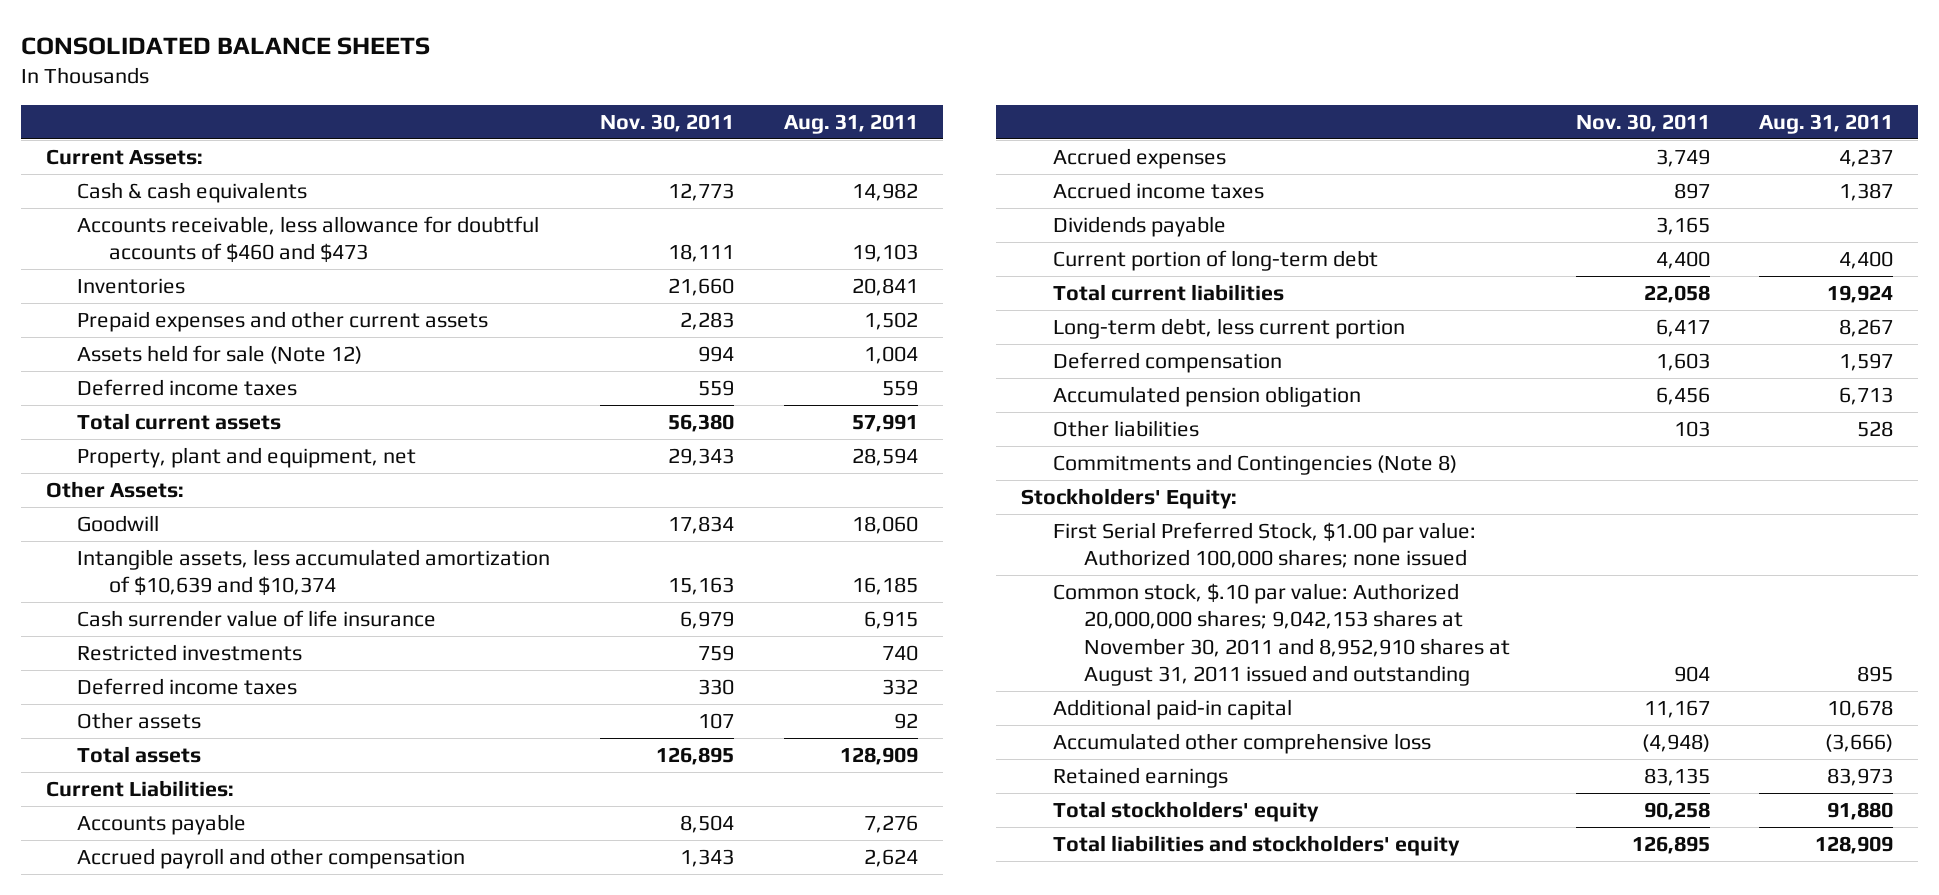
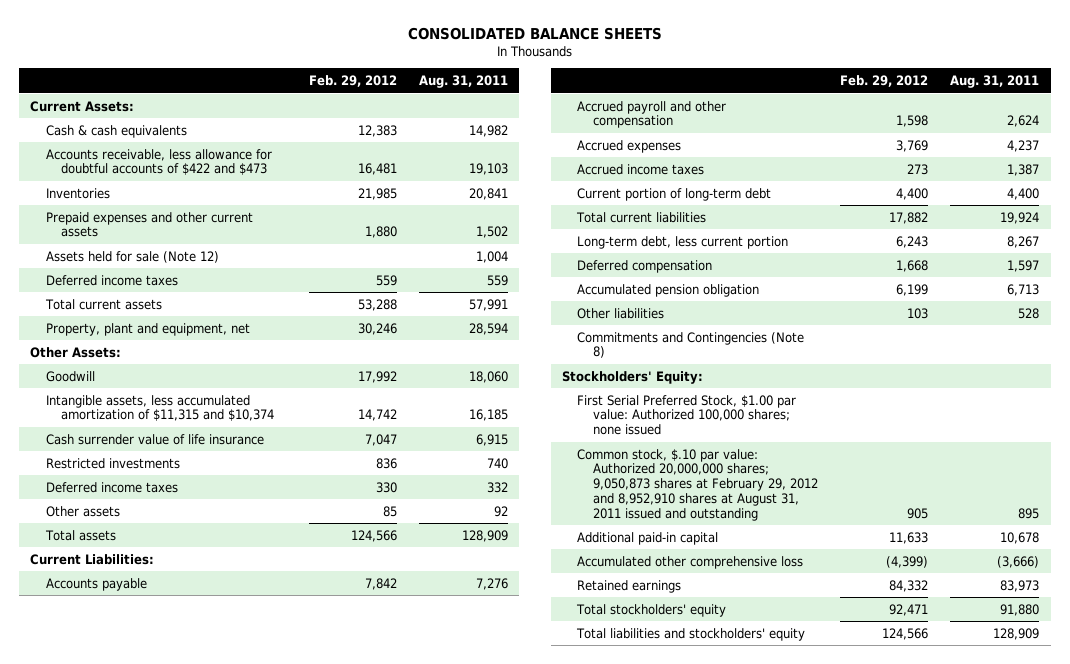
- | Nov. 30, 2011 | Aug. 31, 2011
+ | Feb. 29, 2012 | Aug. 31, 2011
- Accounts receivable, less allowance for doubtful accounts of $460 and $473 | 18,111 | 19,103
+ Accounts receivable, less allowance for doubtful accounts of $422 and $473 | 16,481 | 19,103
- Intangible assets, less accumulated amortization of $10,639 and $10,374 | 15,163 | 16,185
+ Intangible assets, less accumulated amortization of $11,315 and $10,374 | 14,742 | 16,185
- Dividends payable | 3,165 |
- Common stock, $.10 par value: Authorized 20,000,000 shares; 9,042,153 shares at November 30, 2011 and 8,952,910 shares at August 31, 2011 issued and outstanding | 904 | 895
+ Common stock, $.10 par value: Authorized 20,000,000 shares; 9,050,873 shares at February 29, 2012 and 8,952,910 shares at August 31, 2011 issued and outstanding | 905 | 895

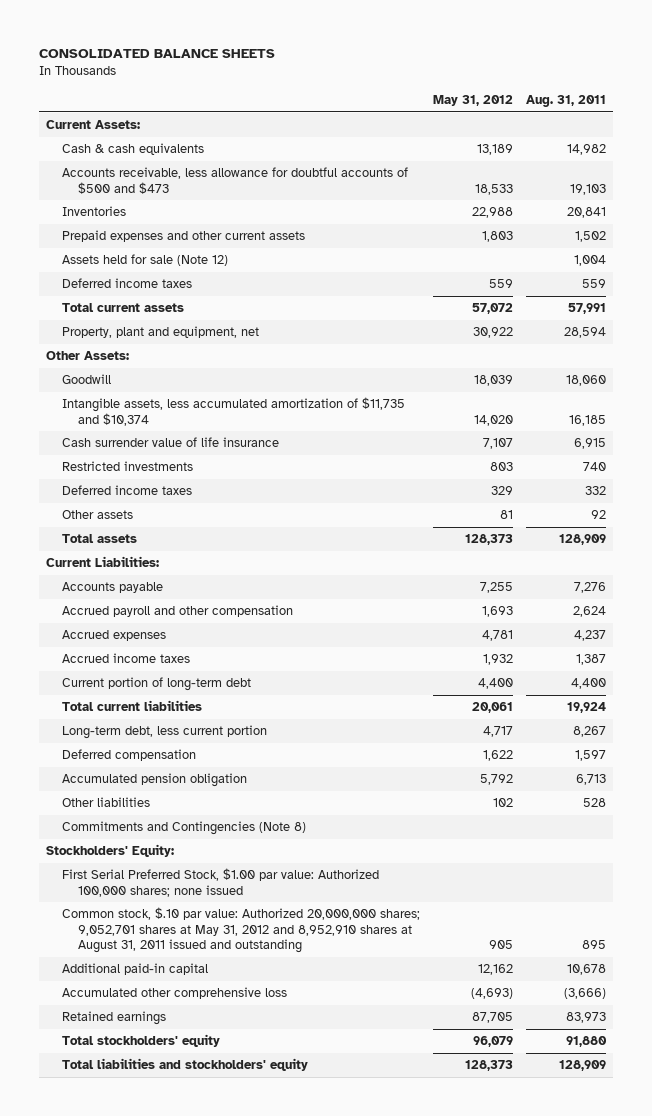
- | Feb. 29, 2012 | Aug. 31, 2011
+ | May 31, 2012 | Aug. 31, 2011
- Accounts receivable, less allowance for doubtful accounts of $422 and $473 | 16,481 | 19,103
+ Accounts receivable, less allowance for doubtful accounts of $500 and $473 | 18,533 | 19,103
- Intangible assets, less accumulated amortization of $11,315 and $10,374 | 14,742 | 16,185
+ Intangible assets, less accumulated amortization of $11,735 and $10,374 | 14,020 | 16,185
- Common stock, $.10 par value: Authorized 20,000,000 shares; 9,050,873 shares at February 29, 2012 and 8,952,910 shares at August 31, 2011 issued and outstanding | 905 | 895
+ Common stock, $.10 par value: Authorized 20,000,000 shares; 9,052,701 shares at May 31, 2012 and 8,952,910 shares at August 31, 2011 issued and outstanding | 905 | 895

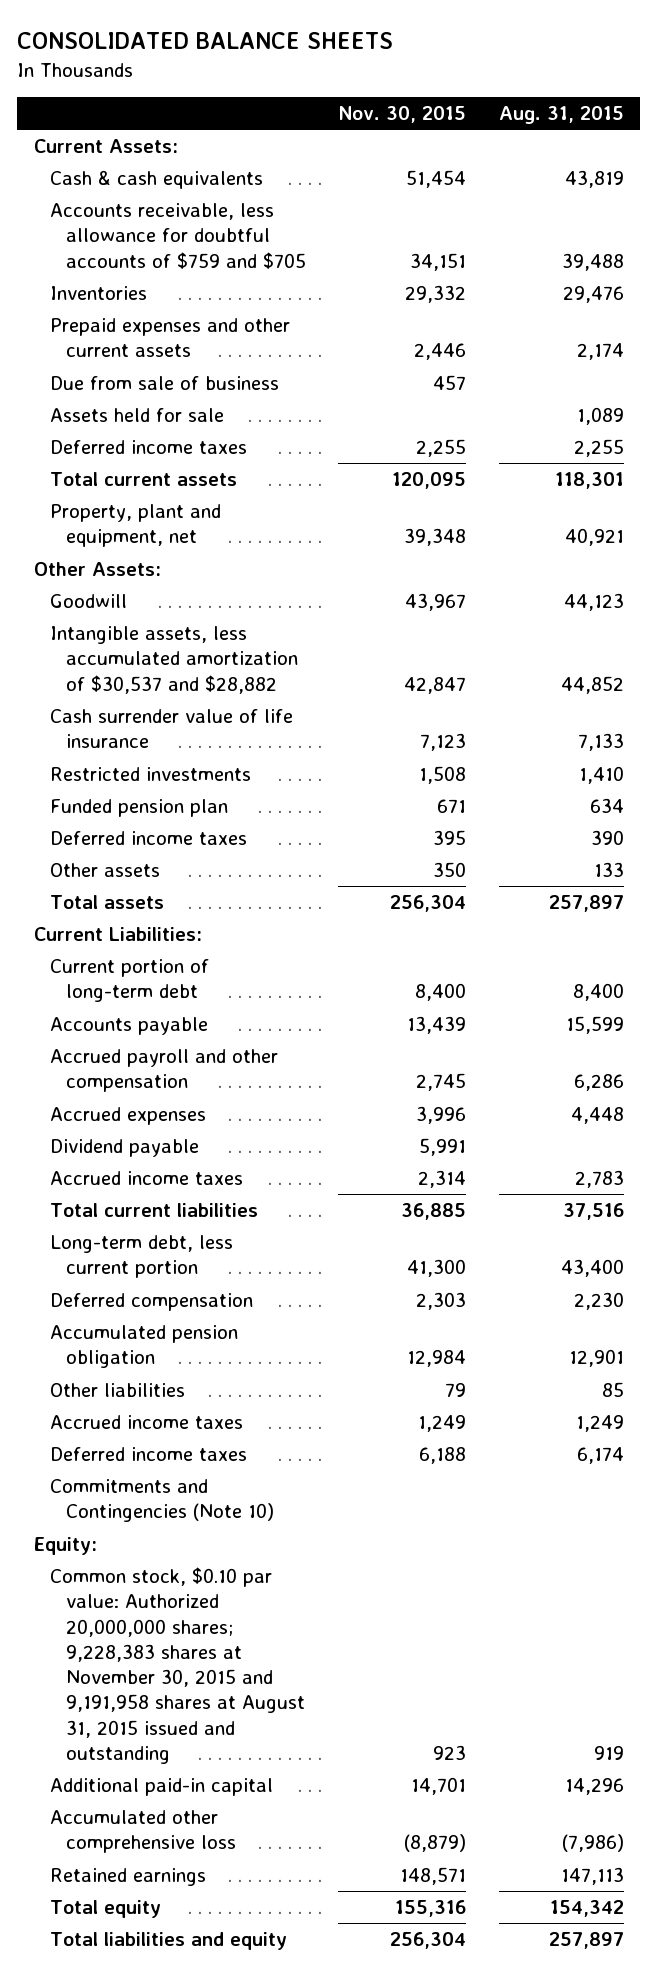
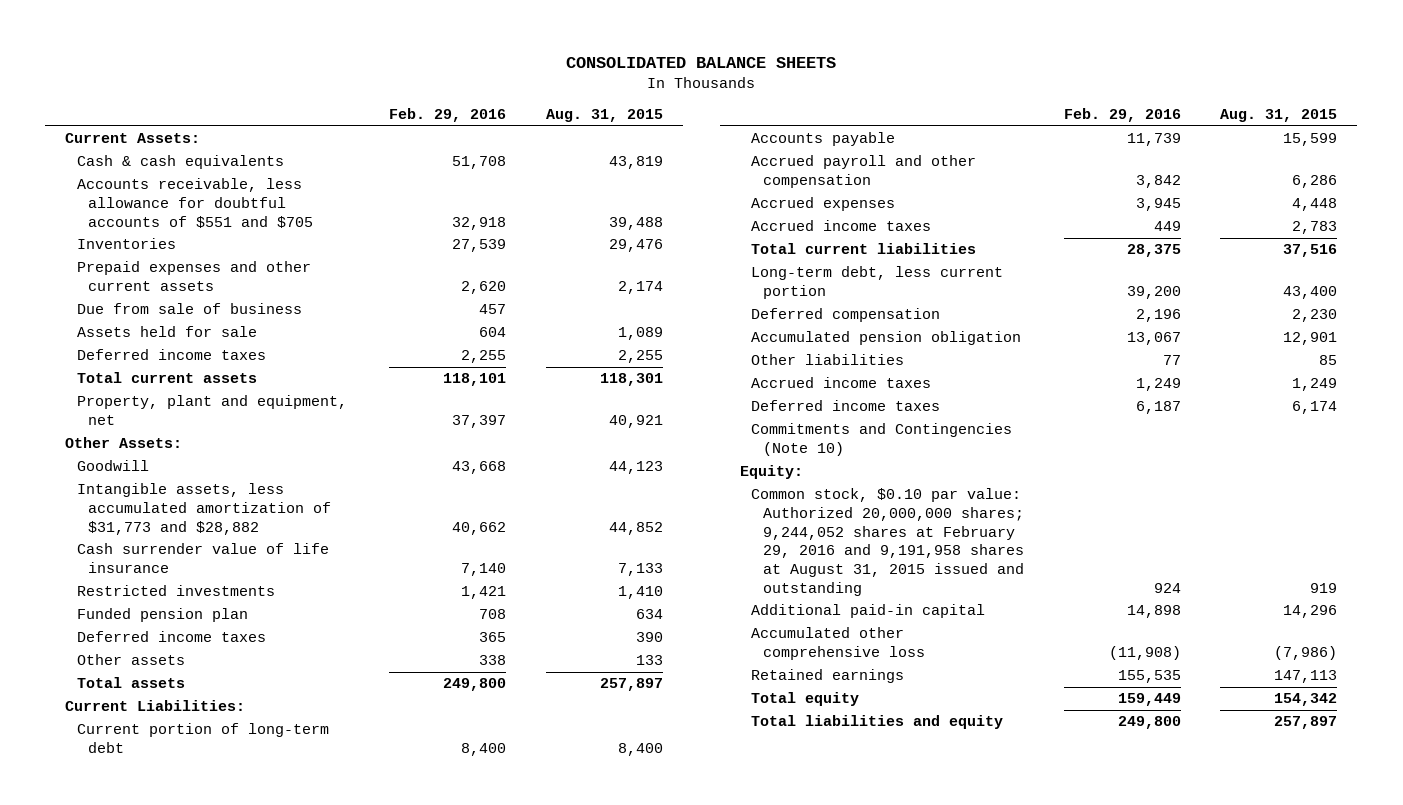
- | Nov. 30, 2015 | Aug. 31, 2015
+ | Feb. 29, 2016 | Aug. 31, 2015
- Accounts receivable, less allowance for doubtful accounts of $759 and $705 | 34,151 | 39,488
+ Accounts receivable, less allowance for doubtful accounts of $551 and $705 | 32,918 | 39,488
- Intangible assets, less accumulated amortization of $30,537 and $28,882 | 42,847 | 44,852
+ Intangible assets, less accumulated amortization of $31,773 and $28,882 | 40,662 | 44,852
- Dividend payable | 5,991 |
- Common stock, $0.10 par value: Authorized 20,000,000 shares; 9,228,383 shares at November 30, 2015 and 9,191,958 shares at August 31, 2015 issued and outstanding | 923 | 919
+ Common stock, $0.10 par value: Authorized 20,000,000 shares; 9,244,052 shares at February 29, 2016 and 9,191,958 shares at August 31, 2015 issued and outstanding | 924 | 919

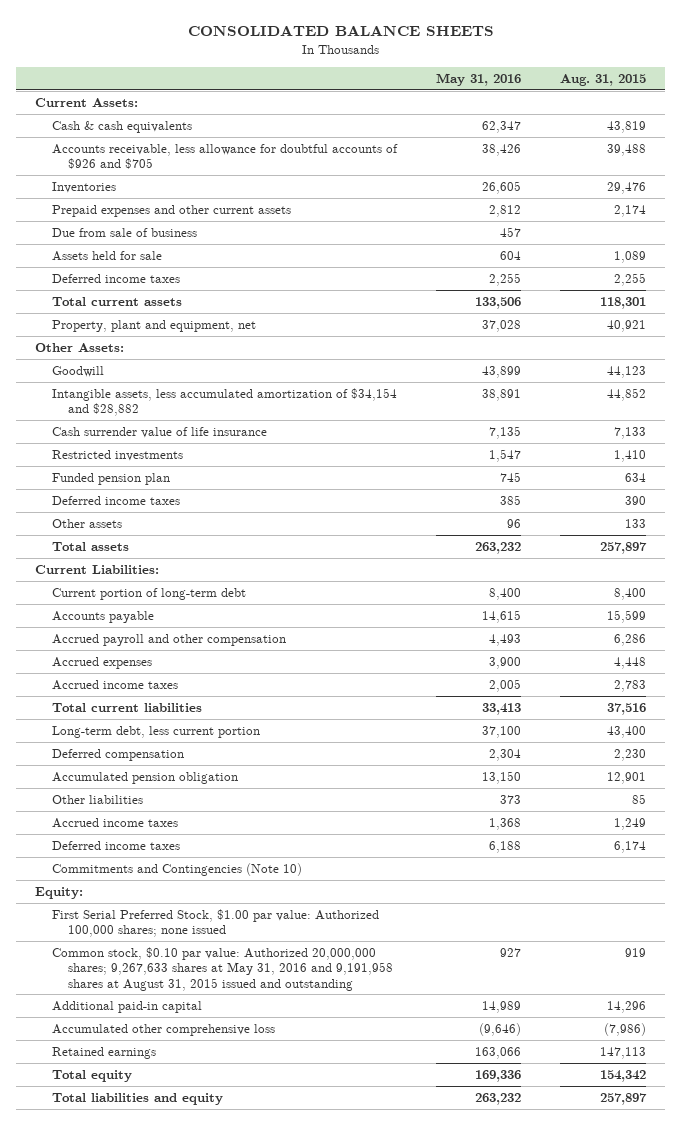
- | Feb. 29, 2016 | Aug. 31, 2015
+ | May 31, 2016 | Aug. 31, 2015
- Accounts receivable, less allowance for doubtful accounts of $551 and $705 | 32,918 | 39,488
+ Accounts receivable, less allowance for doubtful accounts of $926 and $705 | 38,426 | 39,488
- Intangible assets, less accumulated amortization of $31,773 and $28,882 | 40,662 | 44,852
+ Intangible assets, less accumulated amortization of $34,154 and $28,882 | 38,891 | 44,852
- Common stock, $0.10 par value: Authorized 20,000,000 shares; 9,244,052 shares at February 29, 2016 and 9,191,958 shares at August 31, 2015 issued and outstanding | 924 | 919
+ First Serial Preferred Stock, $1.00 par value: Authorized 100,000 shares; none issued
+ Common stock, $0.10 par value: Authorized 20,000,000 shares; 9,267,633 shares at May 31, 2016 and 9,191,958 shares at August 31, 2015 issued and outstanding | 927 | 919

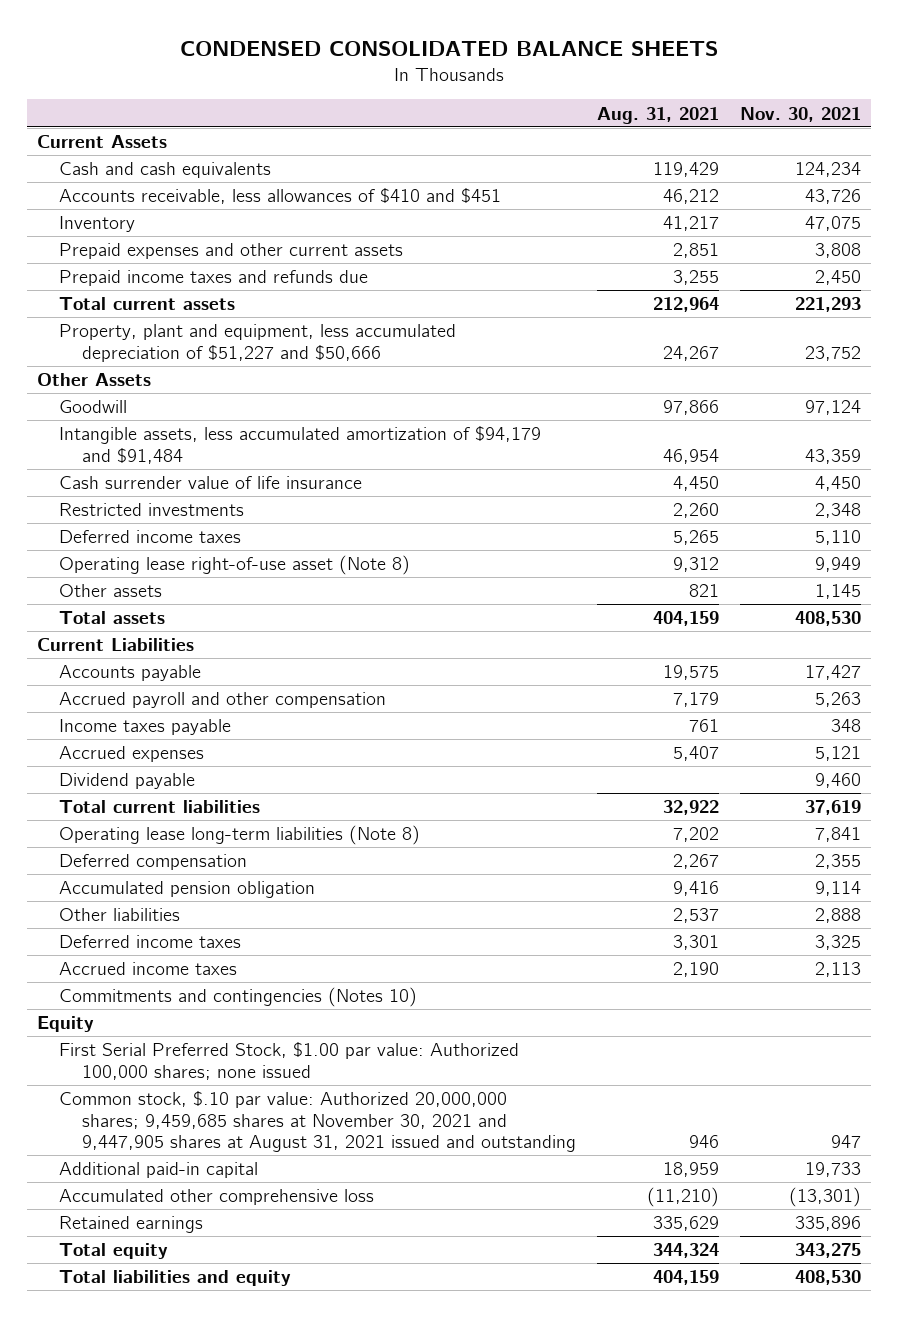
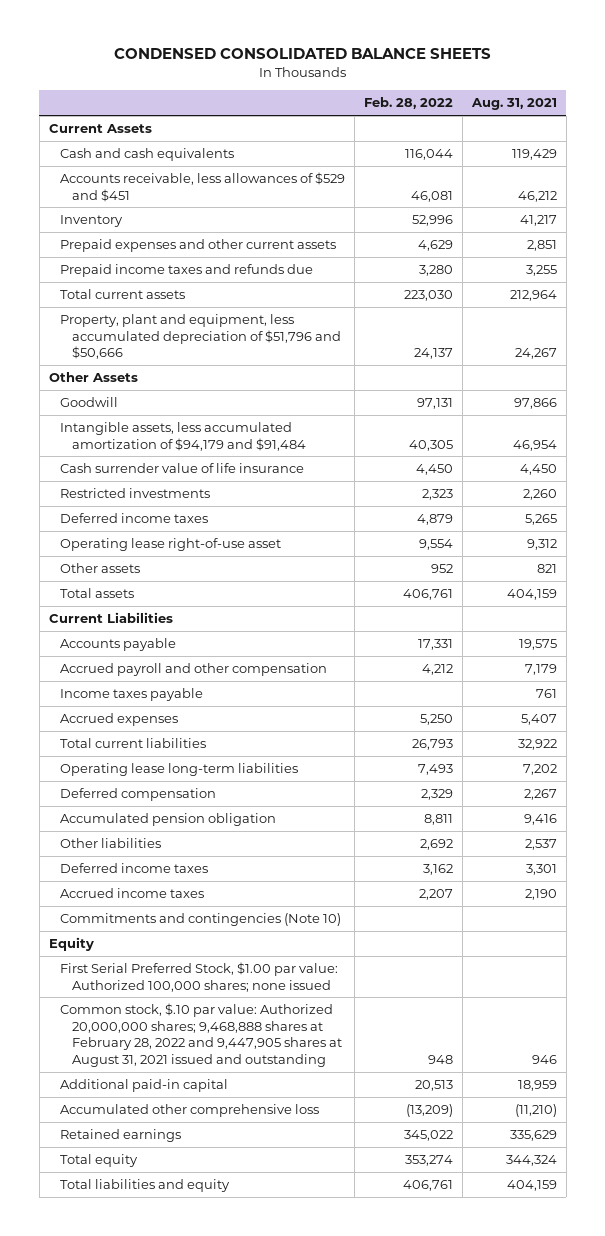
- | Aug. 31, 2021 | Nov. 30, 2021
+ | Feb. 28, 2022 | Aug. 31, 2021
- Accounts receivable, less allowances of $410 and $451 | 46,212 | 43,726
+ Accounts receivable, less allowances of $529 and $451 | 46,081 | 46,212
- Property, plant and equipment, less accumulated depreciation of $51,227 and $50,666 | 24,267 | 23,752
+ Property, plant and equipment, less accumulated depreciation of $51,796 and $50,666 | 24,137 | 24,267
- Operating lease right-of-use asset (Note 8) | 9,312 | 9,949
+ Operating lease right-of-use asset | 9,554 | 9,312
- Dividend payable | | 9,460
- Operating lease long-term liabilities (Note 8) | 7,202 | 7,841
+ Operating lease long-term liabilities | 7,493 | 7,202
- Commitments and contingencies (Notes 10)
+ Commitments and contingencies (Note 10)
- Common stock, $.10 par value: Authorized 20,000,000 shares; 9,459,685 shares at November 30, 2021 and 9,447,905 shares at August 31, 2021 issued and outstanding | 946 | 947
+ Common stock, $.10 par value: Authorized 20,000,000 shares; 9,468,888 shares at February 28, 2022 and 9,447,905 shares at August 31, 2021 issued and outstanding | 948 | 946

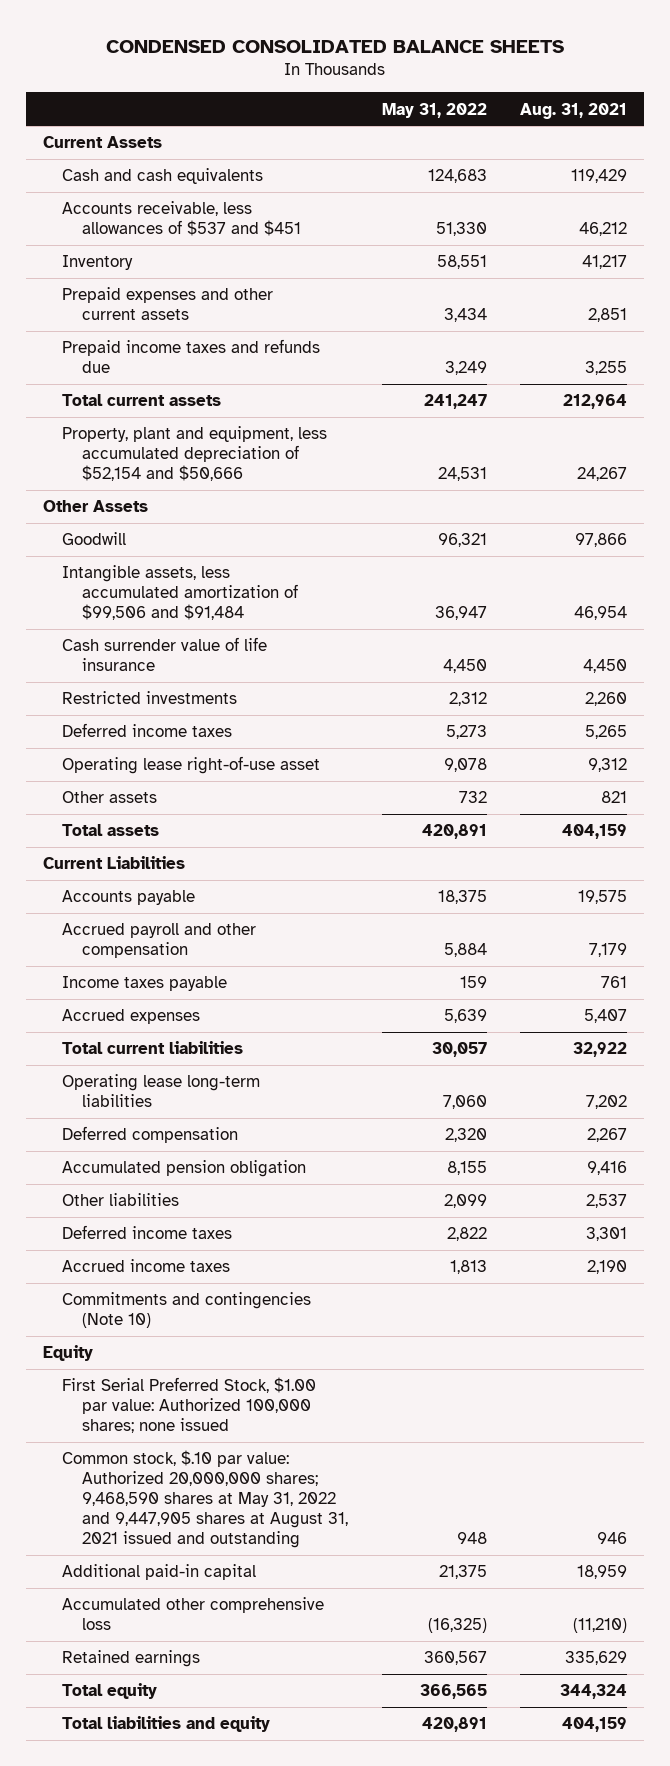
- | Feb. 28, 2022 | Aug. 31, 2021
+ | May 31, 2022 | Aug. 31, 2021
- Accounts receivable, less allowances of $529 and $451 | 46,081 | 46,212
+ Accounts receivable, less allowances of $537 and $451 | 51,330 | 46,212
- Property, plant and equipment, less accumulated depreciation of $51,796 and $50,666 | 24,137 | 24,267
+ Property, plant and equipment, less accumulated depreciation of $52,154 and $50,666 | 24,531 | 24,267
- Intangible assets, less accumulated amortization of $94,179 and $91,484 | 40,305 | 46,954
+ Intangible assets, less accumulated amortization of $99,506 and $91,484 | 36,947 | 46,954
- Common stock, $.10 par value: Authorized 20,000,000 shares; 9,468,888 shares at February 28, 2022 and 9,447,905 shares at August 31, 2021 issued and outstanding | 948 | 946
+ Common stock, $.10 par value: Authorized 20,000,000 shares; 9,468,590 shares at May 31, 2022 and 9,447,905 shares at August 31, 2021 issued and outstanding | 948 | 946

